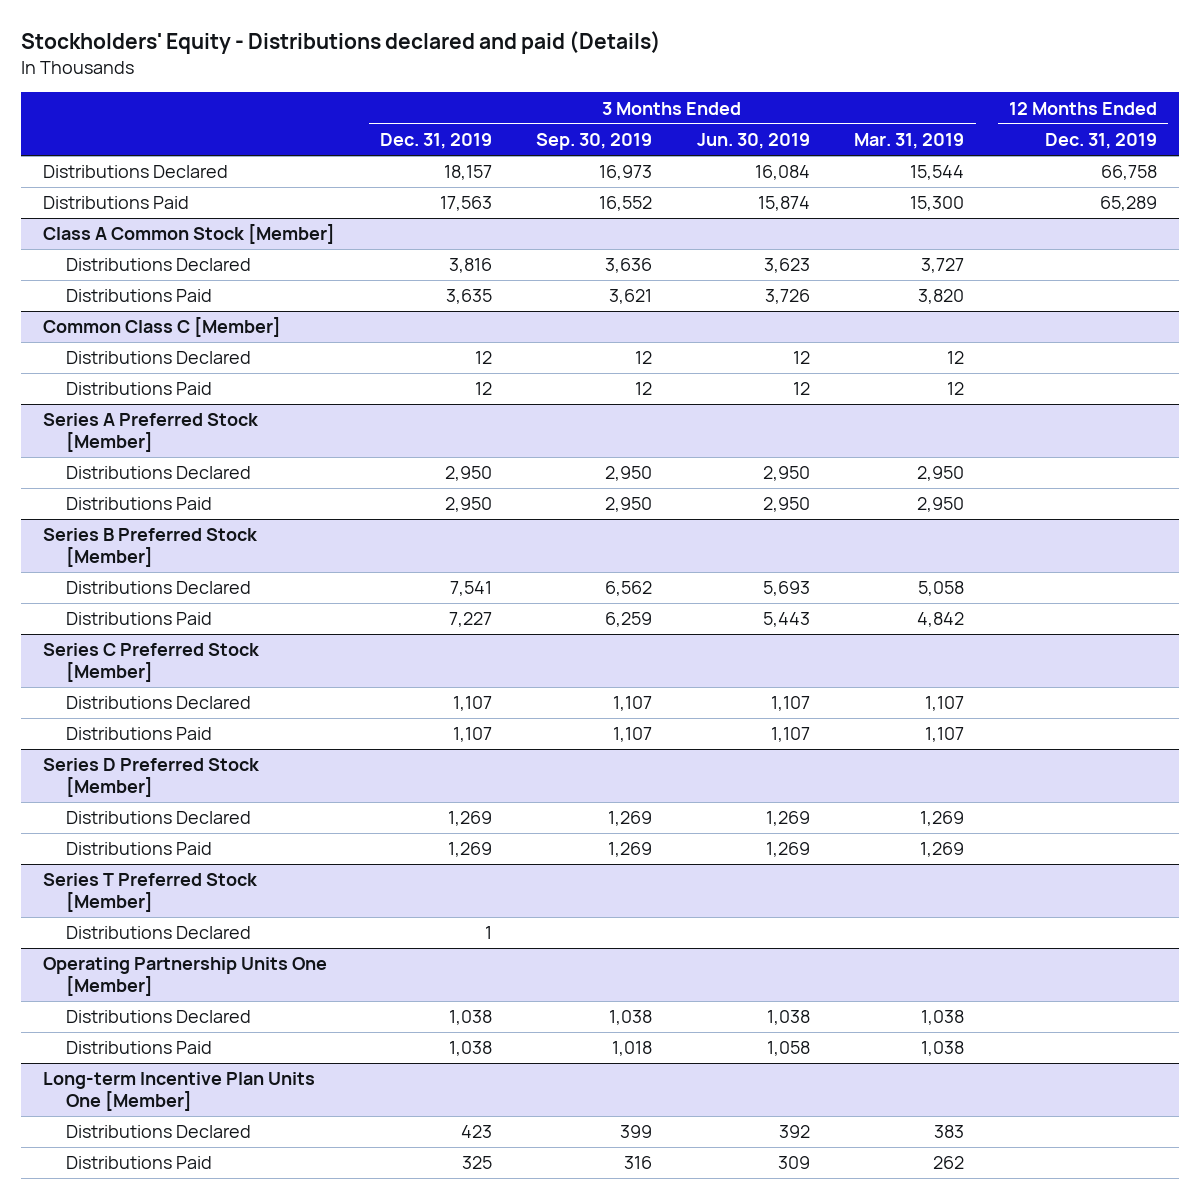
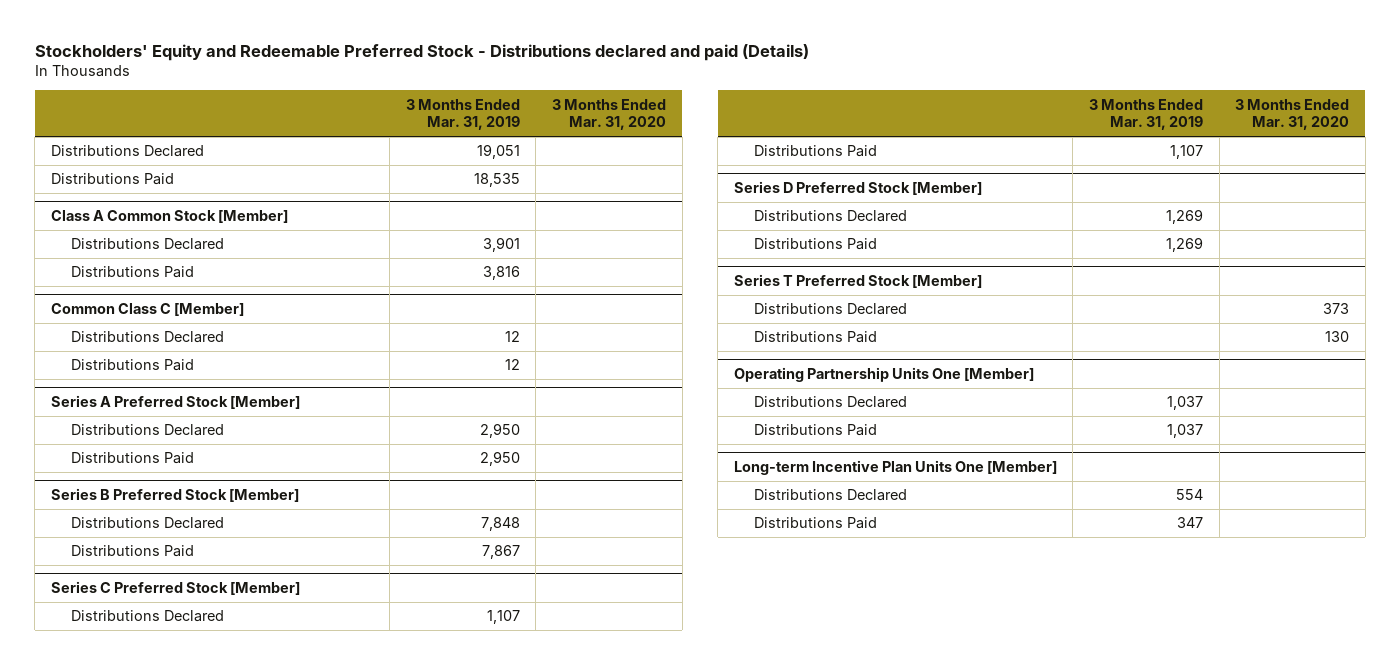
- Stockholders' Equity - Distributions declared and paid (Details)
+ Stockholders' Equity and Redeemable Preferred Stock - Distributions declared and paid (Details)
- | 3 Months Ended Dec. 31, 2019 | 3 Months Ended Sep. 30, 2019 | 3 Months Ended Jun. 30, 2019 | 3 Months Ended Mar. 31, 2019 | 12 Months Ended Dec. 31, 2019
+ | 3 Months Ended Mar. 31, 2019 | 3 Months Ended Mar. 31, 2020
- Distributions Declared | 18,157 | 16,973 | 16,084 | 15,544 | 66,758
- Distributions Paid | 17,563 | 16,552 | 15,874 | 15,300 | 65,289
+ Distributions Declared | 19,051 |
+ Distributions Paid | 18,535 |
@ Class A Common Stock [Member]
- Distributions Declared | 3,816 | 3,636 | 3,623 | 3,727 |
- Distributions Paid | 3,635 | 3,621 | 3,726 | 3,820 |
+ Distributions Declared | 3,901 |
+ Distributions Paid | 3,816 |
@ Series B Preferred Stock [Member]
- Distributions Declared | 7,541 | 6,562 | 5,693 | 5,058 |
- Distributions Paid | 7,227 | 6,259 | 5,443 | 4,842 |
+ Distributions Declared | 7,848 |
+ Distributions Paid | 7,867 |
@ Series T Preferred Stock [Member]
+ Distributions Paid | | 130
@ Operating Partnership Units One [Member]
- Distributions Declared | 1,038 | 1,038 | 1,038 | 1,038 |
- Distributions Paid | 1,038 | 1,018 | 1,058 | 1,038 |
+ Distributions Declared | 1,037 |
+ Distributions Paid | 1,037 |
@ Long-term Incentive Plan Units One [Member]
- Distributions Declared | 423 | 399 | 392 | 383 |
- Distributions Paid | 325 | 316 | 309 | 262 |
+ Distributions Declared | 554 |
+ Distributions Paid | 347 |

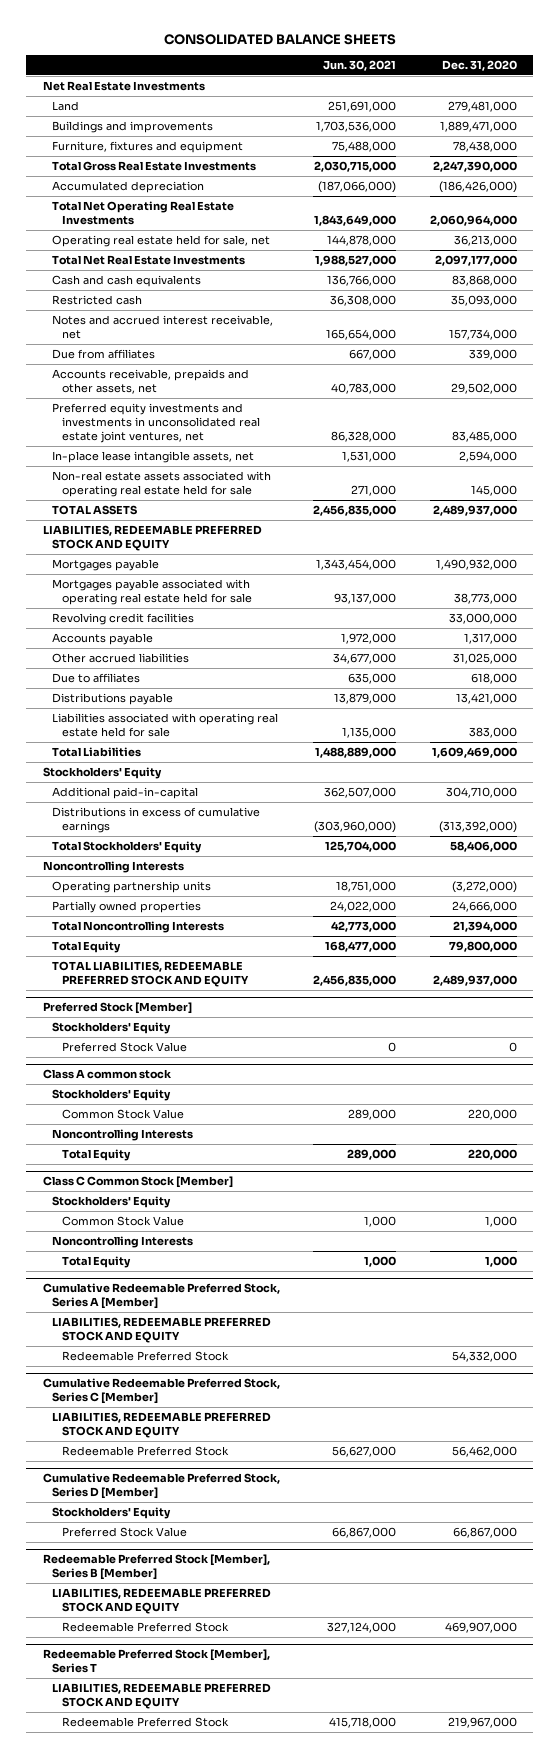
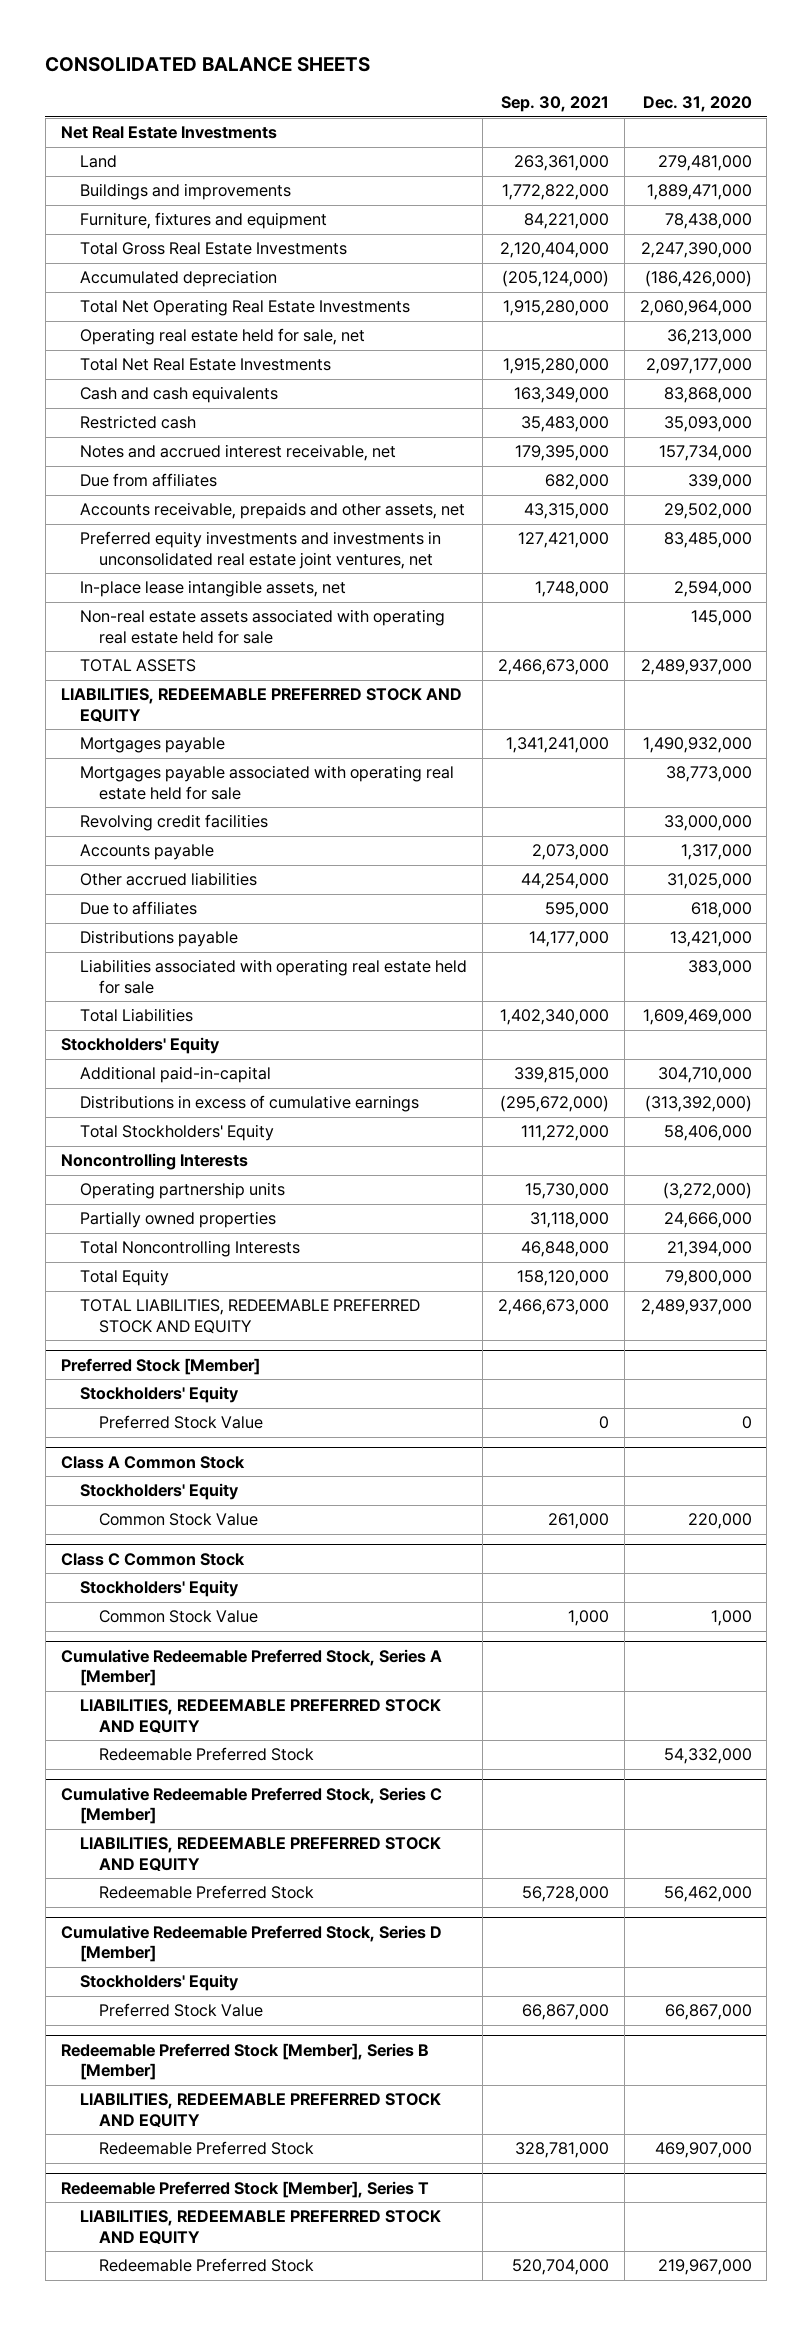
- | Jun. 30, 2021 | Dec. 31, 2020
+ | Sep. 30, 2021 | Dec. 31, 2020
- Class A common stock
+ Class A Common Stock
- Noncontrolling Interests
- Total Equity | 289,000 | 220,000
- Class C Common Stock [Member]
+ Class C Common Stock
- Noncontrolling Interests
- Total Equity | 1,000 | 1,000

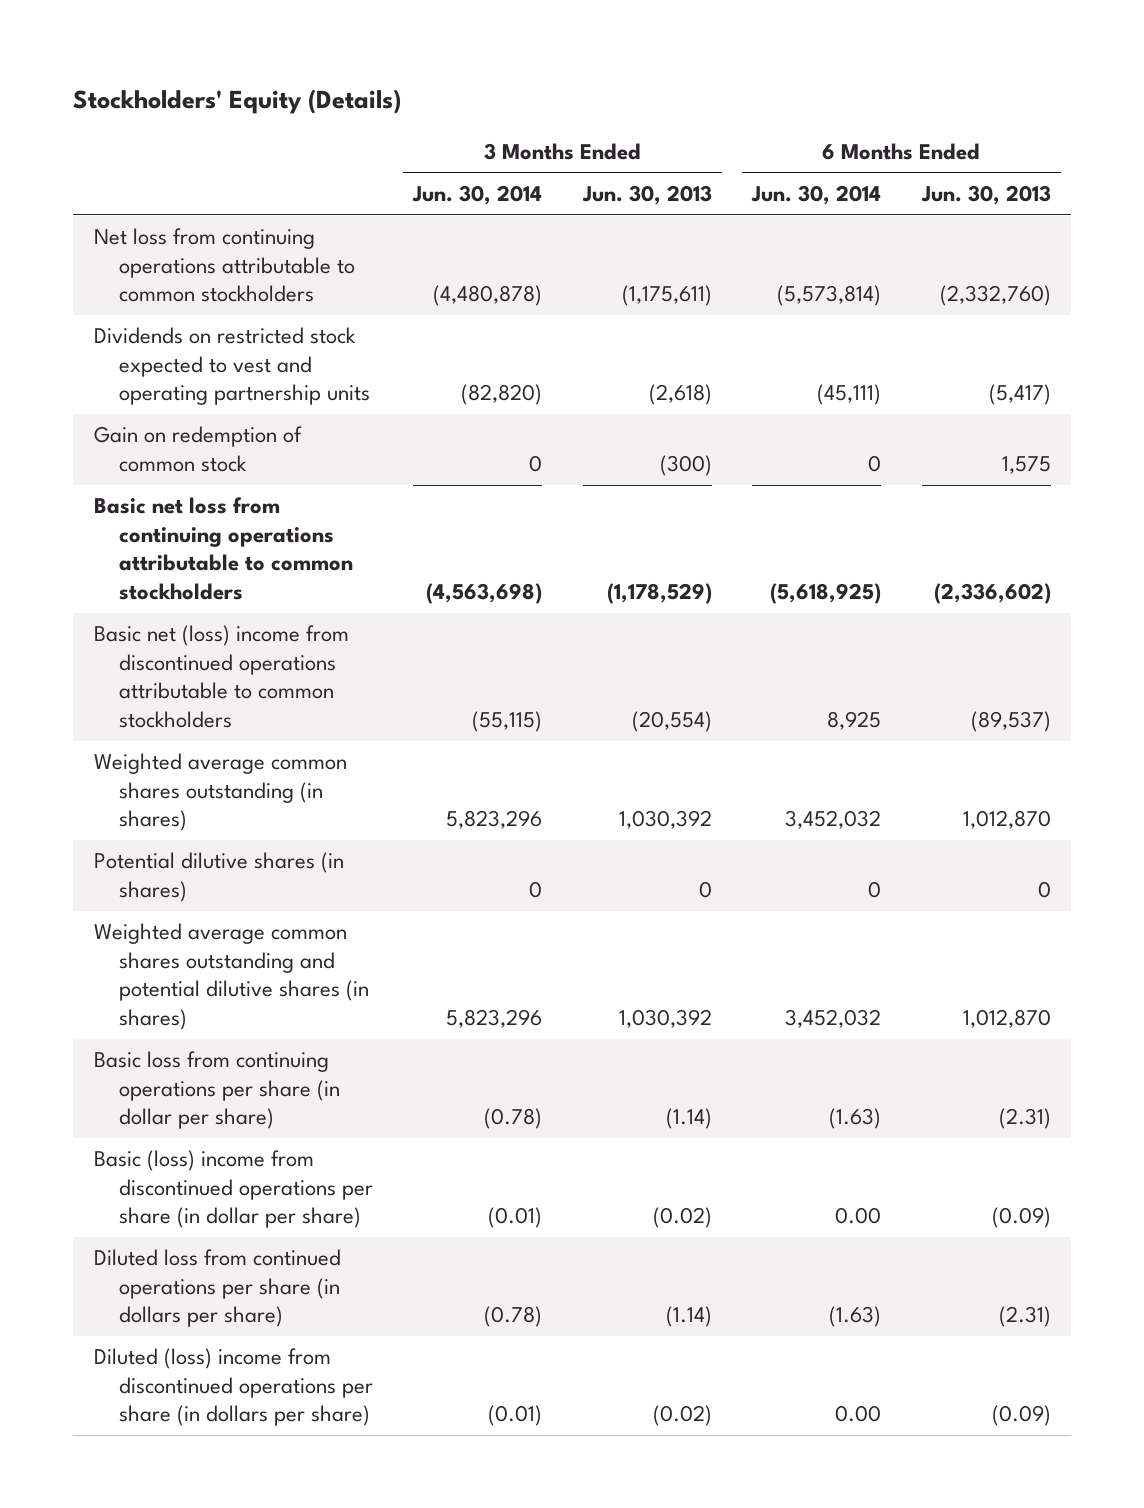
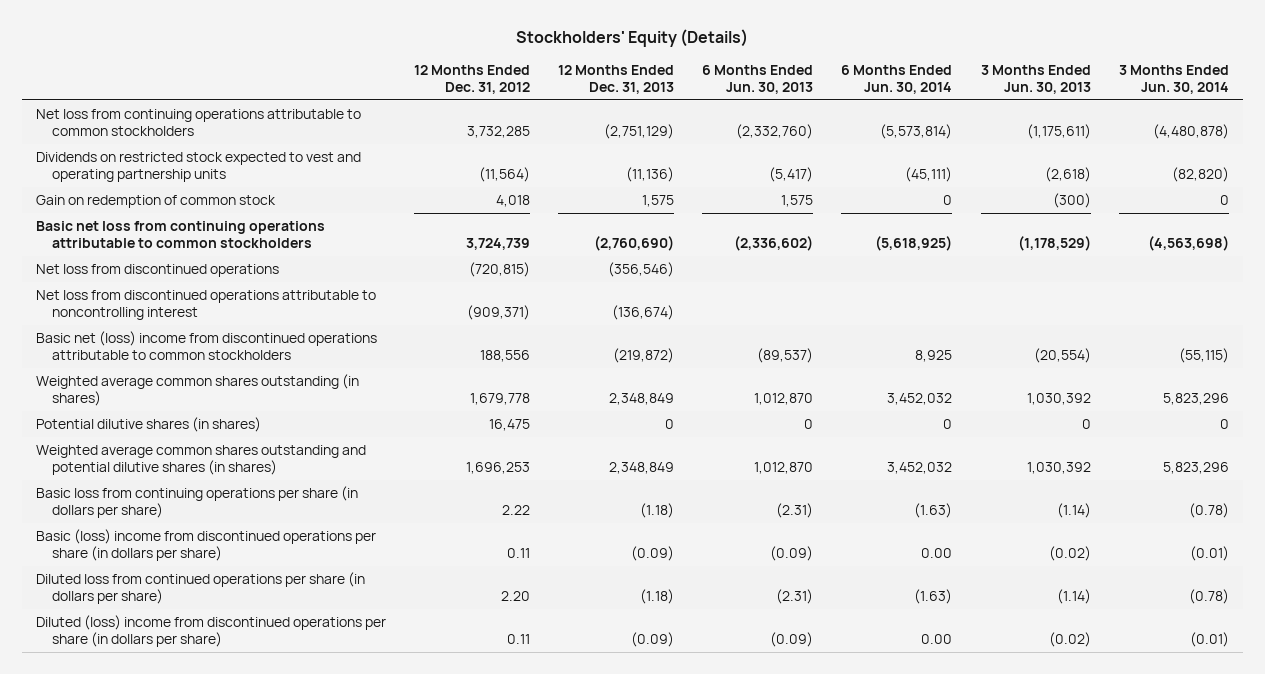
- | 3 Months Ended Jun. 30, 2014 | 3 Months Ended Jun. 30, 2013 | 6 Months Ended Jun. 30, 2014 | 6 Months Ended Jun. 30, 2013
+ | 12 Months Ended Dec. 31, 2012 | 12 Months Ended Dec. 31, 2013 | 6 Months Ended Jun. 30, 2013 | 6 Months Ended Jun. 30, 2014 | 3 Months Ended Jun. 30, 2013 | 3 Months Ended Jun. 30, 2014
+ Net loss from discontinued operations | (720,815) | (356,546) | | | |
+ Net loss from discontinued operations attributable to noncontrolling interest | (909,371) | (136,674) | | | |
- Basic loss from continuing operations per share (in dollar per share) | (0.78) | (1.14) | (1.63) | (2.31)
- Basic (loss) income from discontinued operations per share (in dollar per share) | (0.01) | (0.02) | 0.00 | (0.09)
+ Basic loss from continuing operations per share (in dollars per share) | 2.22 | (1.18) | (2.31) | (1.63) | (1.14) | (0.78)
+ Basic (loss) income from discontinued operations per share (in dollars per share) | 0.11 | (0.09) | (0.09) | 0.00 | (0.02) | (0.01)

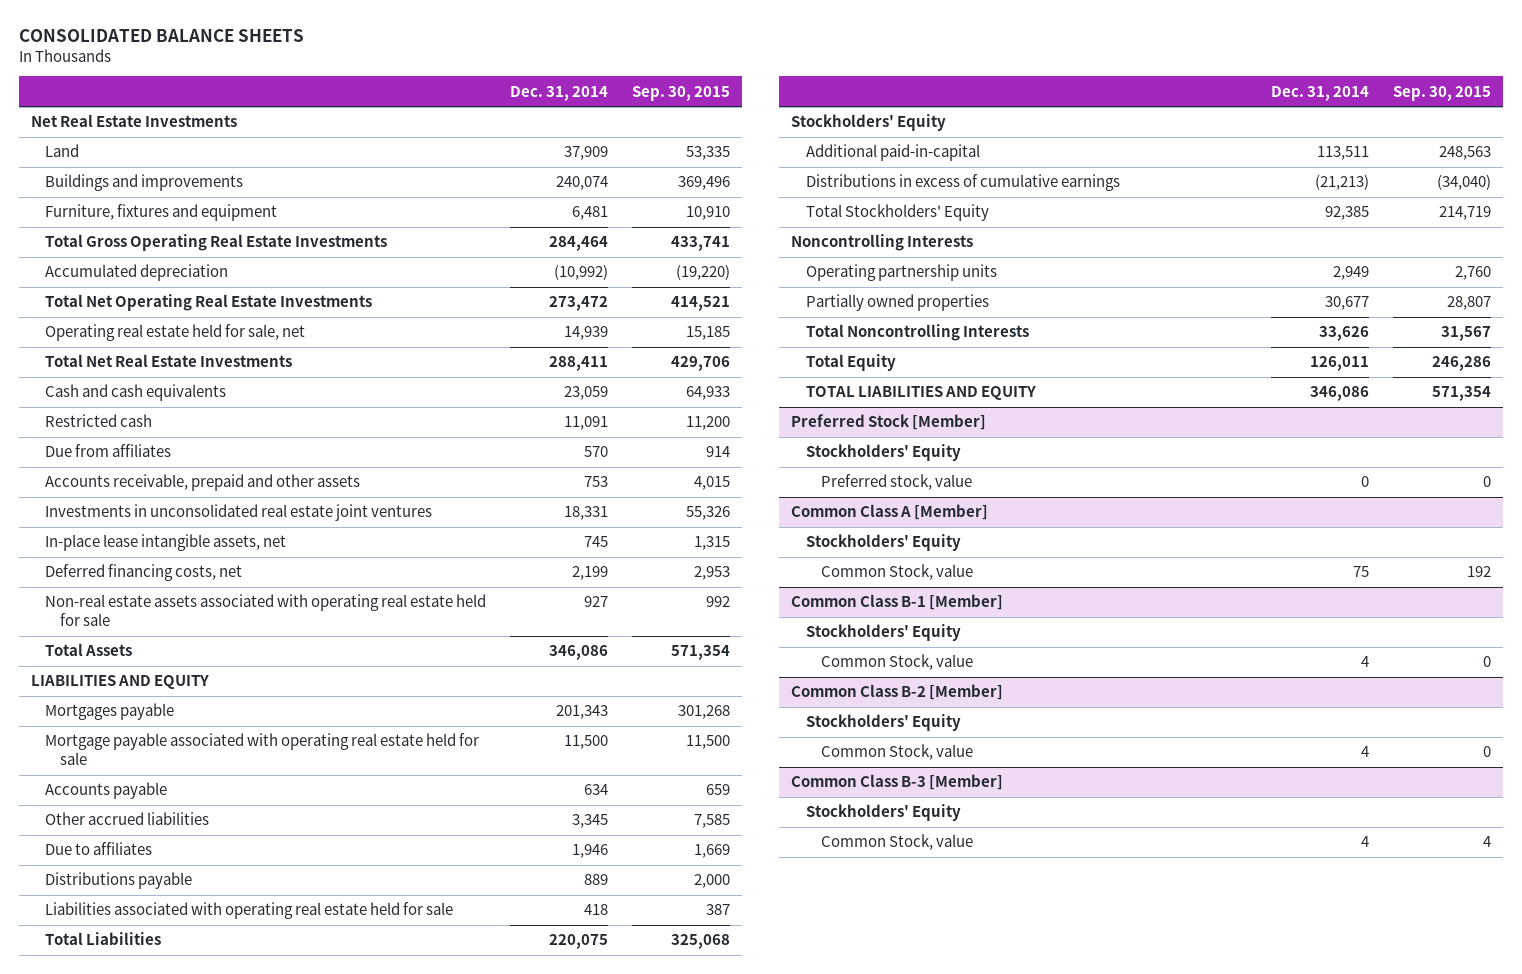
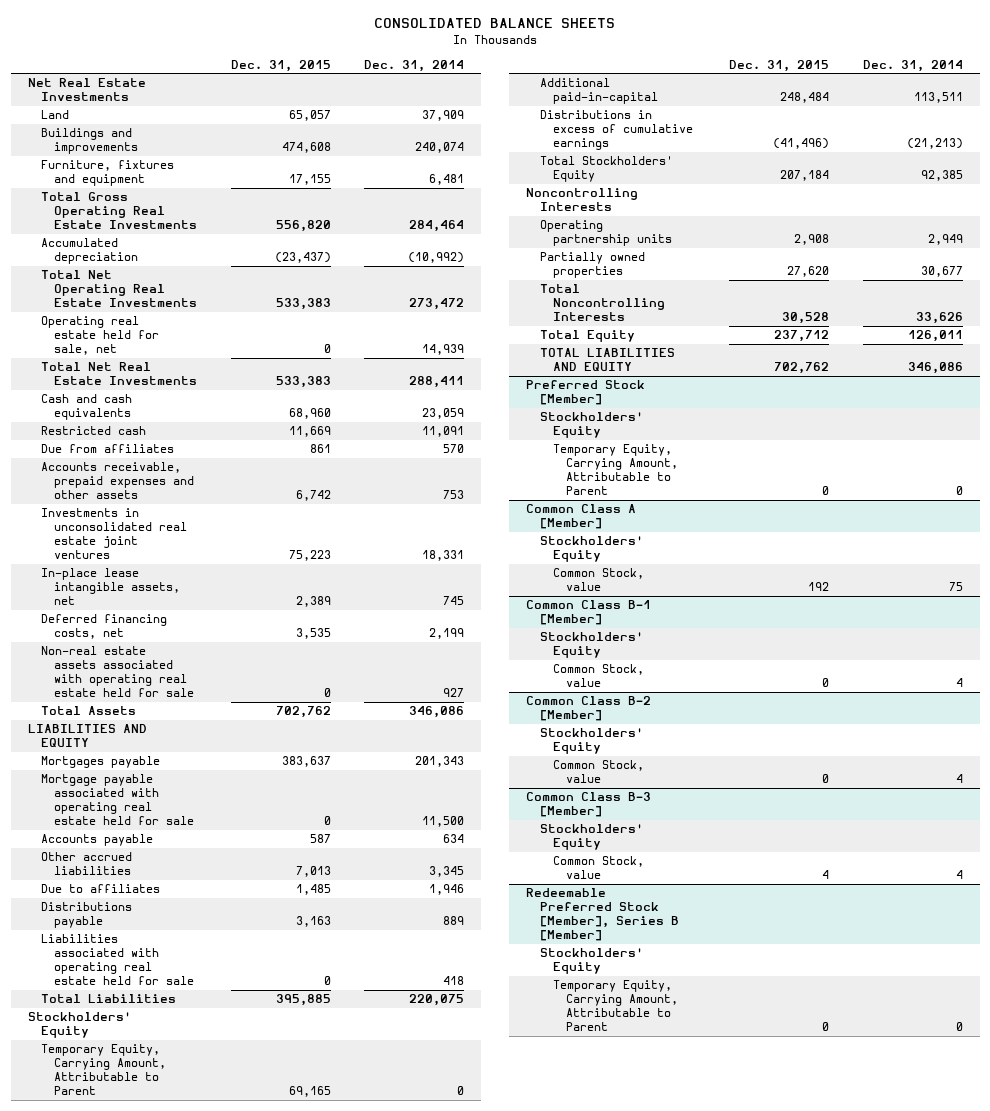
- | Dec. 31, 2014 | Sep. 30, 2015
+ | Dec. 31, 2015 | Dec. 31, 2014
- Accounts receivable, prepaid and other assets | 753 | 4,015
+ Accounts receivable, prepaid expenses and other assets | 6,742 | 753
+ Temporary Equity, Carrying Amount, Attributable to Parent | 69,165 | 0
@ Preferred Stock [Member]
- Preferred stock, value | 0 | 0
+ Temporary Equity, Carrying Amount, Attributable to Parent | 0 | 0
+ Redeemable Preferred Stock [Member], Series B [Member]
+ Stockholders' Equity
+ Temporary Equity, Carrying Amount, Attributable to Parent | 0 | 0

